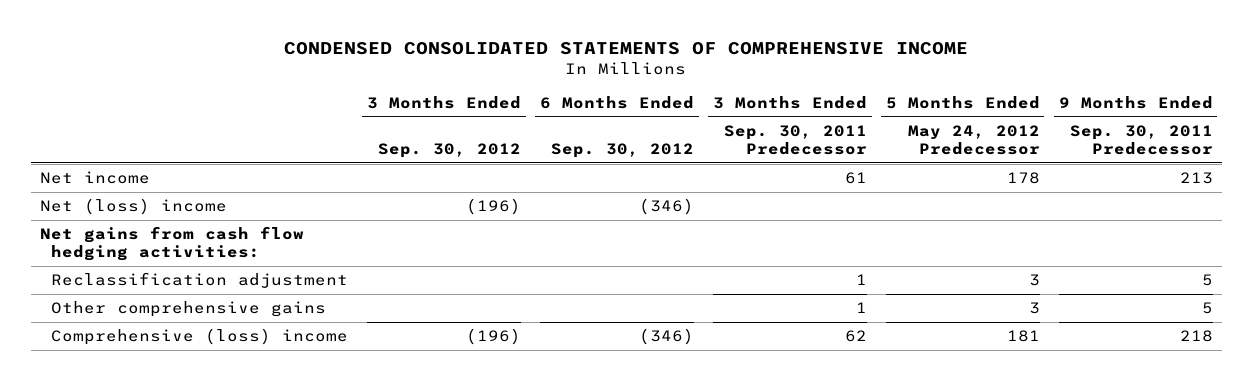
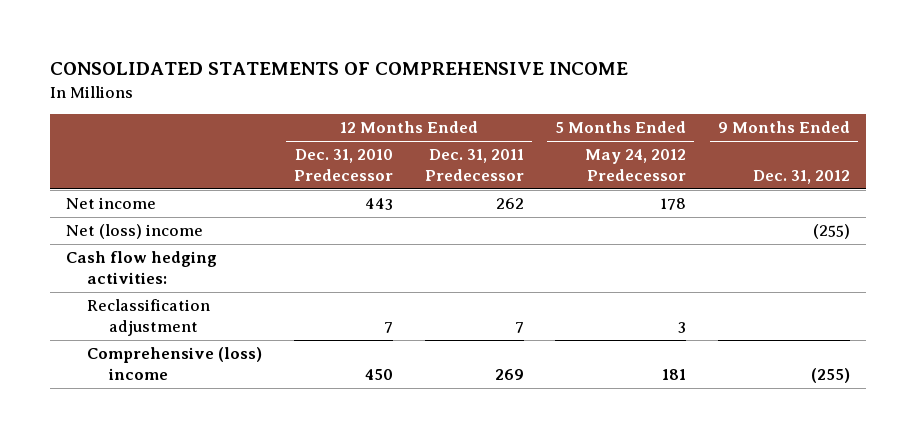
- CONDENSED CONSOLIDATED STATEMENTS OF COMPREHENSIVE INCOME
+ CONSOLIDATED STATEMENTS OF COMPREHENSIVE INCOME
- | 3 Months Ended Sep. 30, 2012 | 6 Months Ended Sep. 30, 2012 | 3 Months Ended Sep. 30, 2011 Predecessor | 5 Months Ended May 24, 2012 Predecessor | 9 Months Ended Sep. 30, 2011 Predecessor
+ | 12 Months Ended Dec. 31, 2010 Predecessor | 12 Months Ended Dec. 31, 2011 Predecessor | 5 Months Ended May 24, 2012 Predecessor | 9 Months Ended Dec. 31, 2012
- Net gains from cash flow hedging activities:
+ Cash flow hedging activities:
- Other comprehensive gains | | | 1 | 3 | 5

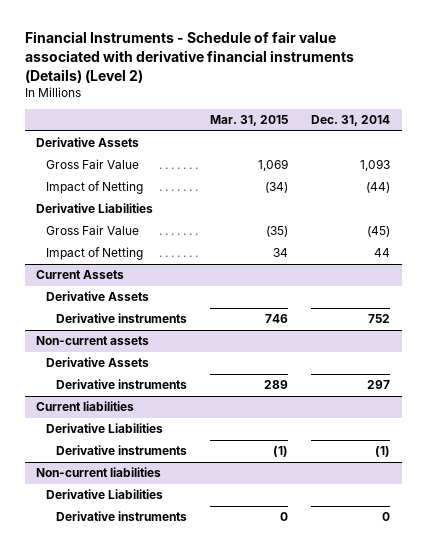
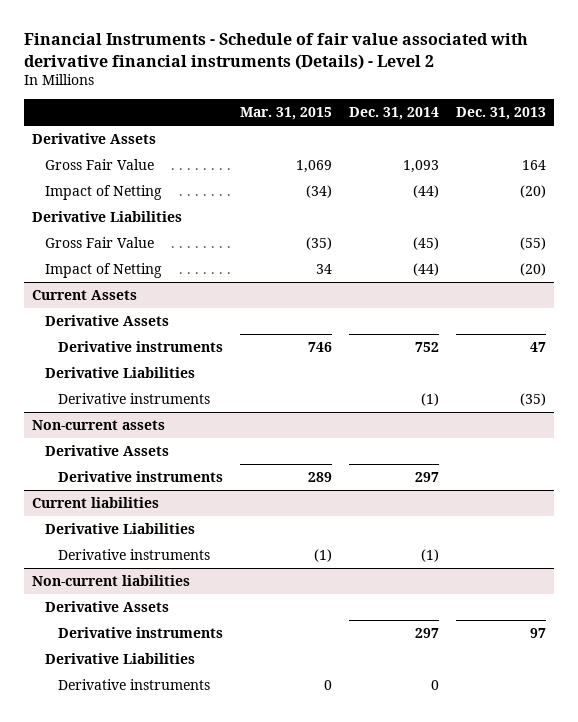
- Financial Instruments - Schedule of fair value associated with derivative financial instruments (Details) (Level 2)
+ Financial Instruments - Schedule of fair value associated with derivative financial instruments (Details) - Level 2
- | Mar. 31, 2015 | Dec. 31, 2014
+ | Mar. 31, 2015 | Dec. 31, 2014 | Dec. 31, 2013
- Impact of Netting | 34 | 44
+ Impact of Netting | 34 | (44) | (20)
@ Current Assets
+ Derivative Liabilities
+ Derivative instruments | | (1) | (35)
@ Non-current liabilities
+ Derivative Assets
+ Derivative instruments | | 297 | 97

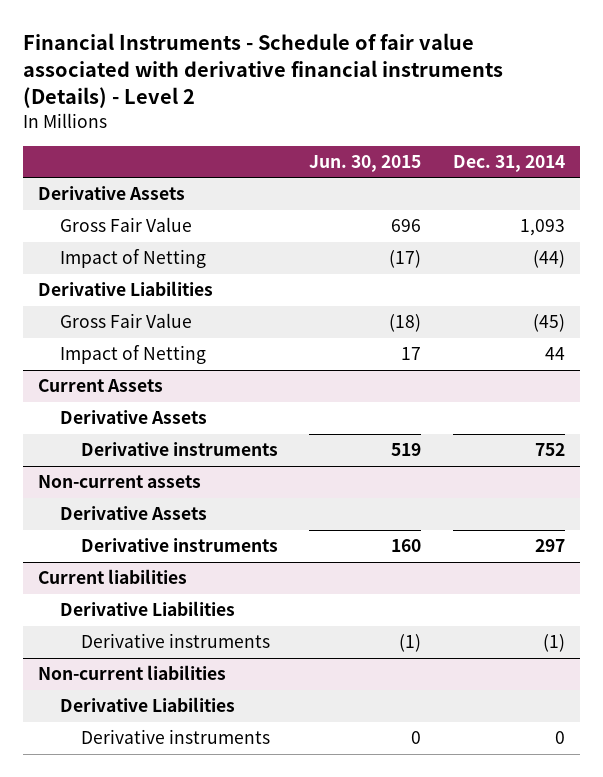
- | Mar. 31, 2015 | Dec. 31, 2014 | Dec. 31, 2013
+ | Jun. 30, 2015 | Dec. 31, 2014
- Impact of Netting | 34 | (44) | (20)
+ Impact of Netting | 17 | 44
@ Current Assets
- Derivative Liabilities
- Derivative instruments | | (1) | (35)
@ Non-current liabilities
- Derivative Assets
- Derivative instruments | | 297 | 97

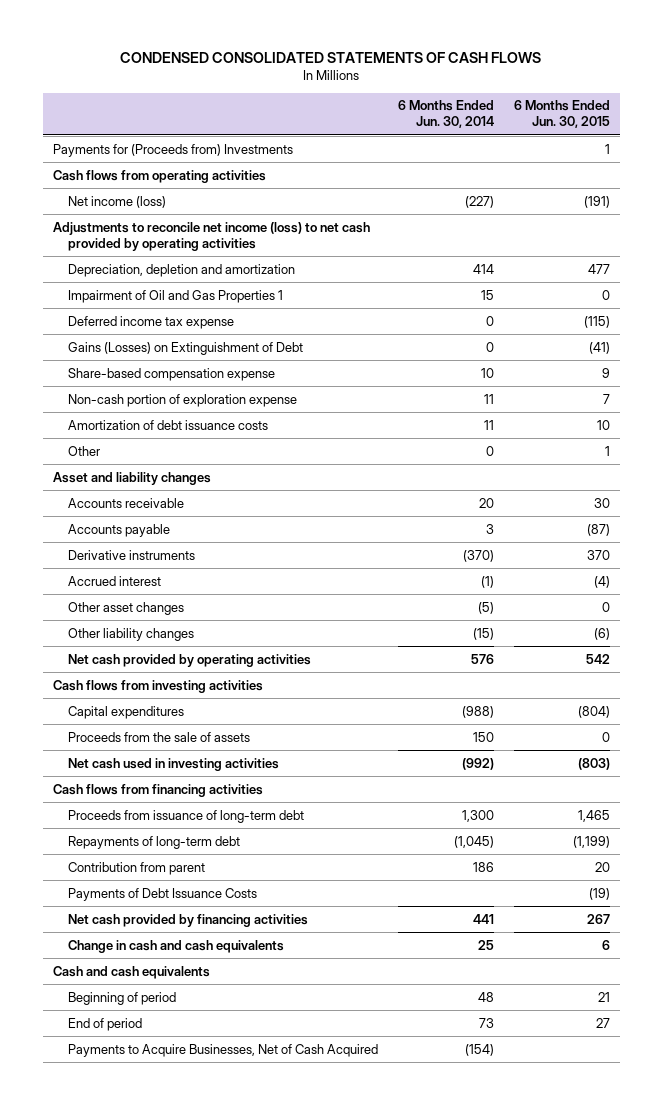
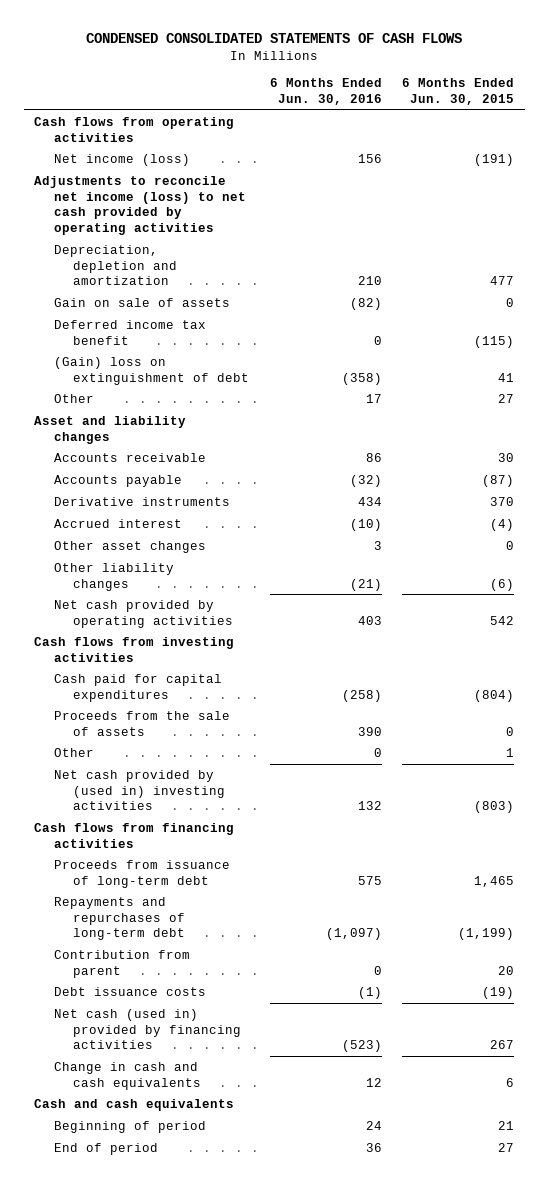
- | 6 Months Ended Jun. 30, 2014 | 6 Months Ended Jun. 30, 2015
+ | 6 Months Ended Jun. 30, 2016 | 6 Months Ended Jun. 30, 2015
- Payments for (Proceeds from) Investments | | 1
- Impairment of Oil and Gas Properties 1 | 15 | 0
- Deferred income tax expense | 0 | (115)
- Gains (Losses) on Extinguishment of Debt | 0 | (41)
- Share-based compensation expense | 10 | 9
- Non-cash portion of exploration expense | 11 | 7
- Amortization of debt issuance costs | 11 | 10
+ Gain on sale of assets | (82) | 0
+ Deferred income tax benefit | 0 | (115)
+ (Gain) loss on extinguishment of debt | (358) | 41
+ Other | 17 | 27
- Capital expenditures | (988) | (804)
+ Cash paid for capital expenditures | (258) | (804)
- Net cash used in investing activities | (992) | (803)
moved down: Other | 0 | 1
+ Net cash provided by (used in) investing activities | 132 | (803)
- Repayments of long-term debt | (1,045) | (1,199)
+ Repayments and repurchases of long-term debt | (1,097) | (1,199)
- Payments of Debt Issuance Costs | | (19)
- Net cash provided by financing activities | 441 | 267
+ Debt issuance costs | (1) | (19)
+ Net cash (used in) provided by financing activities | (523) | 267
- Payments to Acquire Businesses, Net of Cash Acquired | (154) |

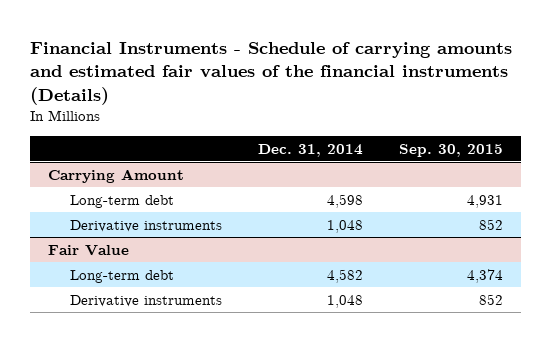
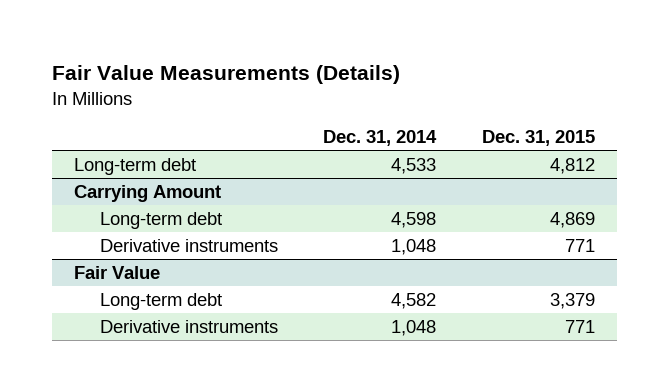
- Financial Instruments - Schedule of carrying amounts and estimated fair values of the financial instruments (Details)
+ Fair Value Measurements (Details)
- | Dec. 31, 2014 | Sep. 30, 2015
+ | Dec. 31, 2014 | Dec. 31, 2015
+ Long-term debt | 4,533 | 4,812

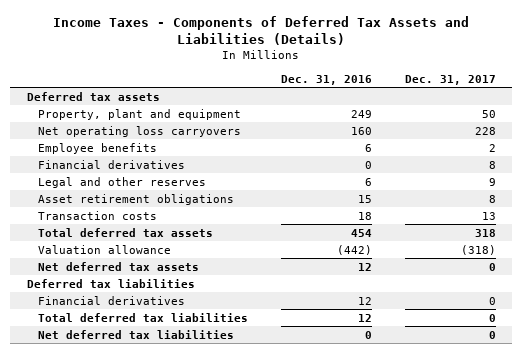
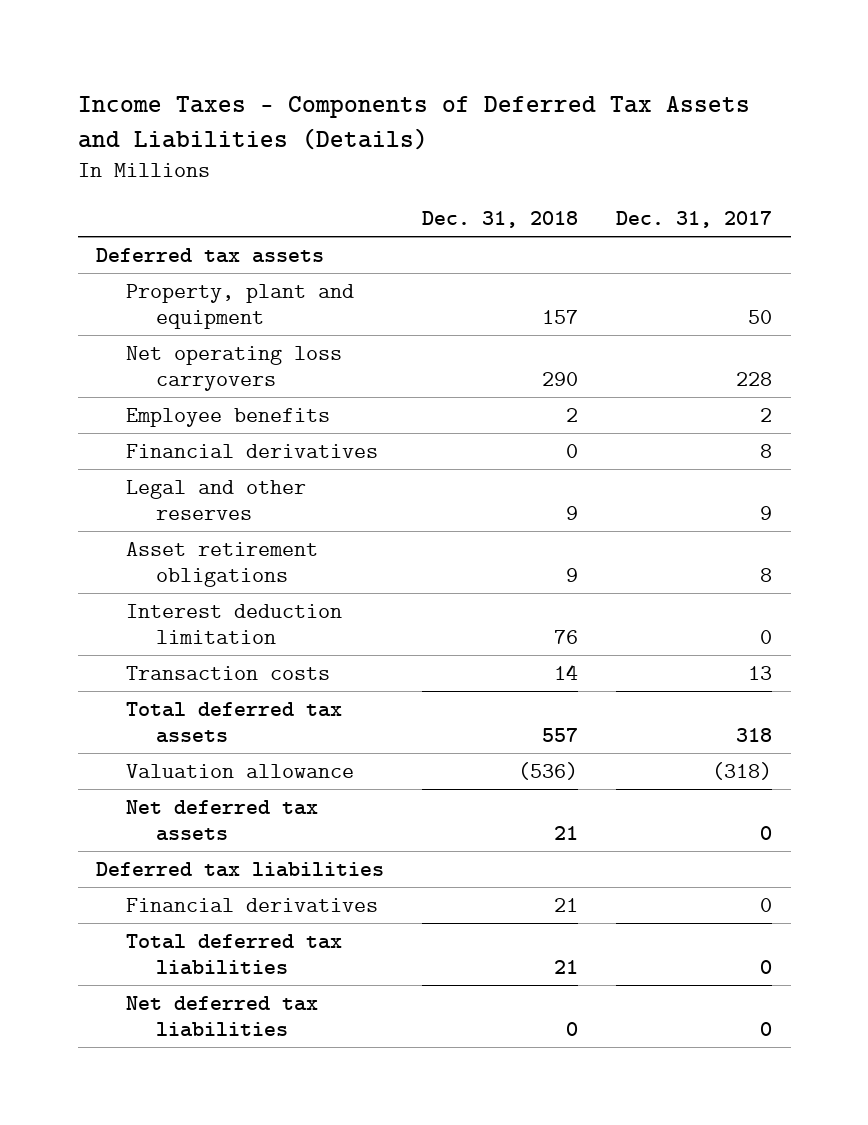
- | Dec. 31, 2016 | Dec. 31, 2017
+ | Dec. 31, 2018 | Dec. 31, 2017
+ Interest deduction limitation | 76 | 0

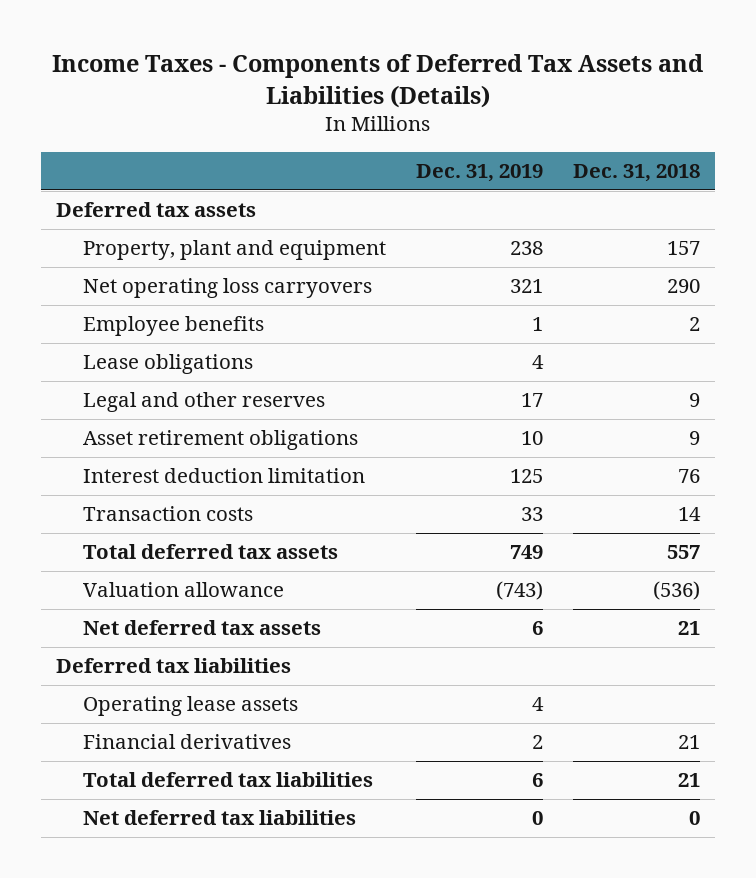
- | Dec. 31, 2018 | Dec. 31, 2017
+ | Dec. 31, 2019 | Dec. 31, 2018
- Financial derivatives | 0 | 8
+ Lease obligations | 4 |
+ Operating lease assets | 4 |

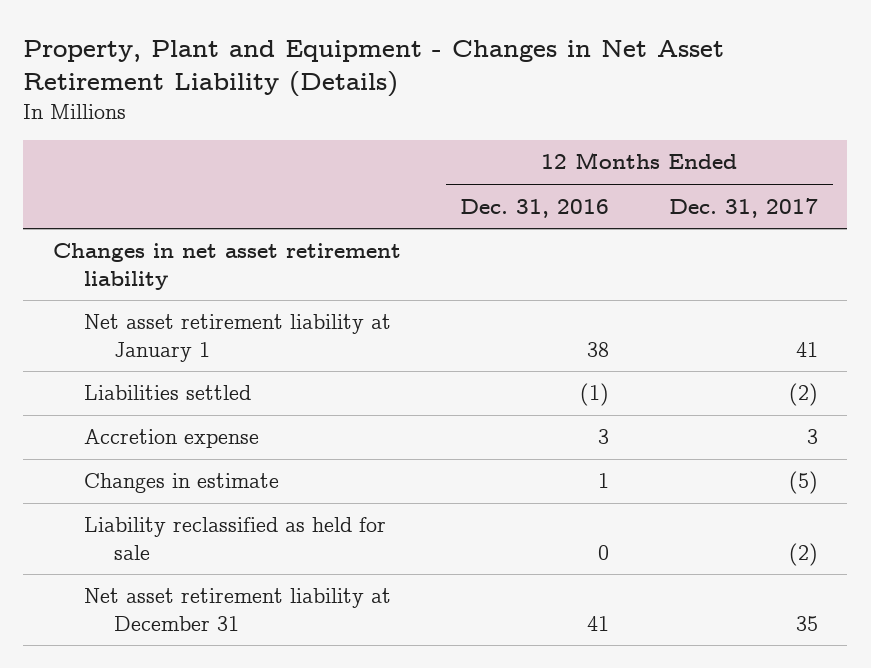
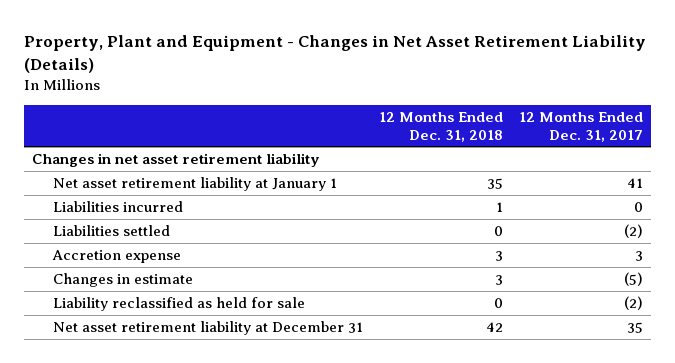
- | 12 Months Ended Dec. 31, 2016 | 12 Months Ended Dec. 31, 2017
+ | 12 Months Ended Dec. 31, 2018 | 12 Months Ended Dec. 31, 2017
+ Liabilities incurred | 1 | 0

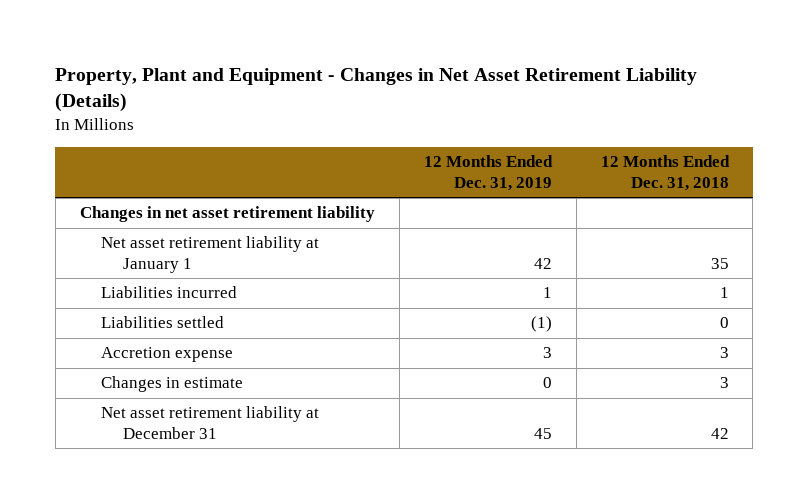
- | 12 Months Ended Dec. 31, 2018 | 12 Months Ended Dec. 31, 2017
+ | 12 Months Ended Dec. 31, 2019 | 12 Months Ended Dec. 31, 2018
- Liability reclassified as held for sale | 0 | (2)

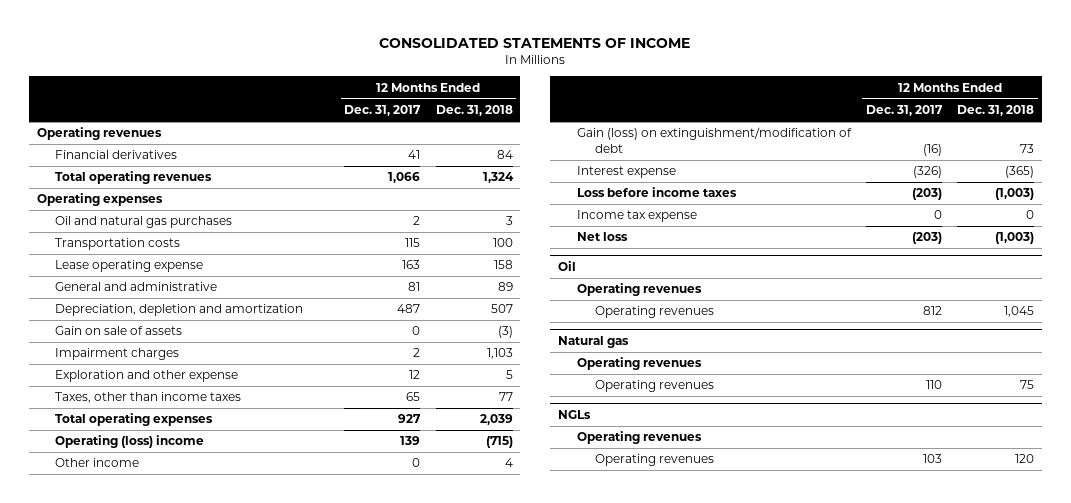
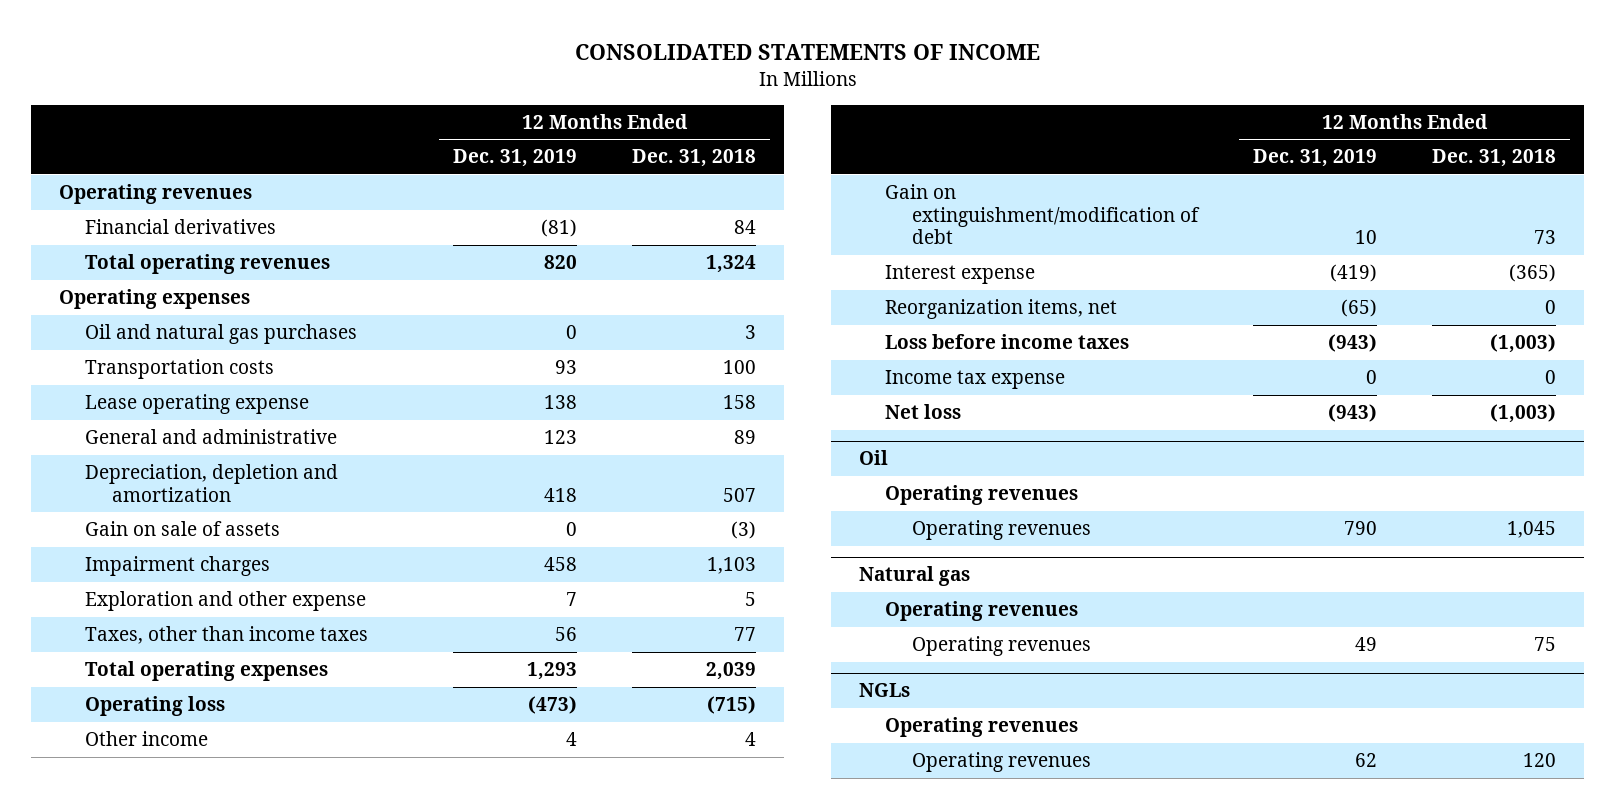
- | 12 Months Ended Dec. 31, 2017 | 12 Months Ended Dec. 31, 2018
+ | 12 Months Ended Dec. 31, 2019 | 12 Months Ended Dec. 31, 2018
- Operating (loss) income | 139 | (715)
+ Operating loss | (473) | (715)
- Gain (loss) on extinguishment/modification of debt | (16) | 73
+ Gain on extinguishment/modification of debt | 10 | 73
+ Reorganization items, net | (65) | 0

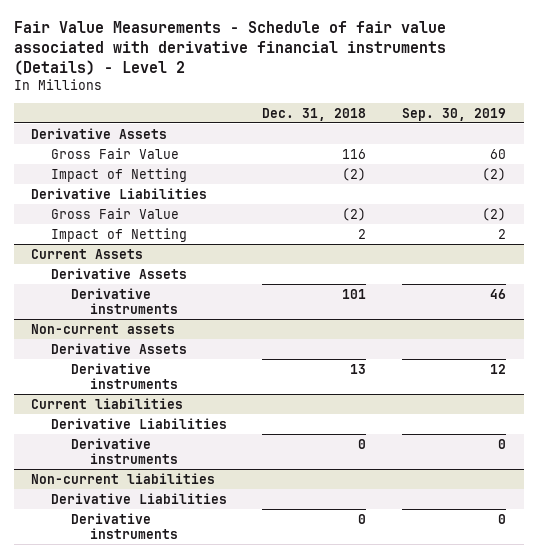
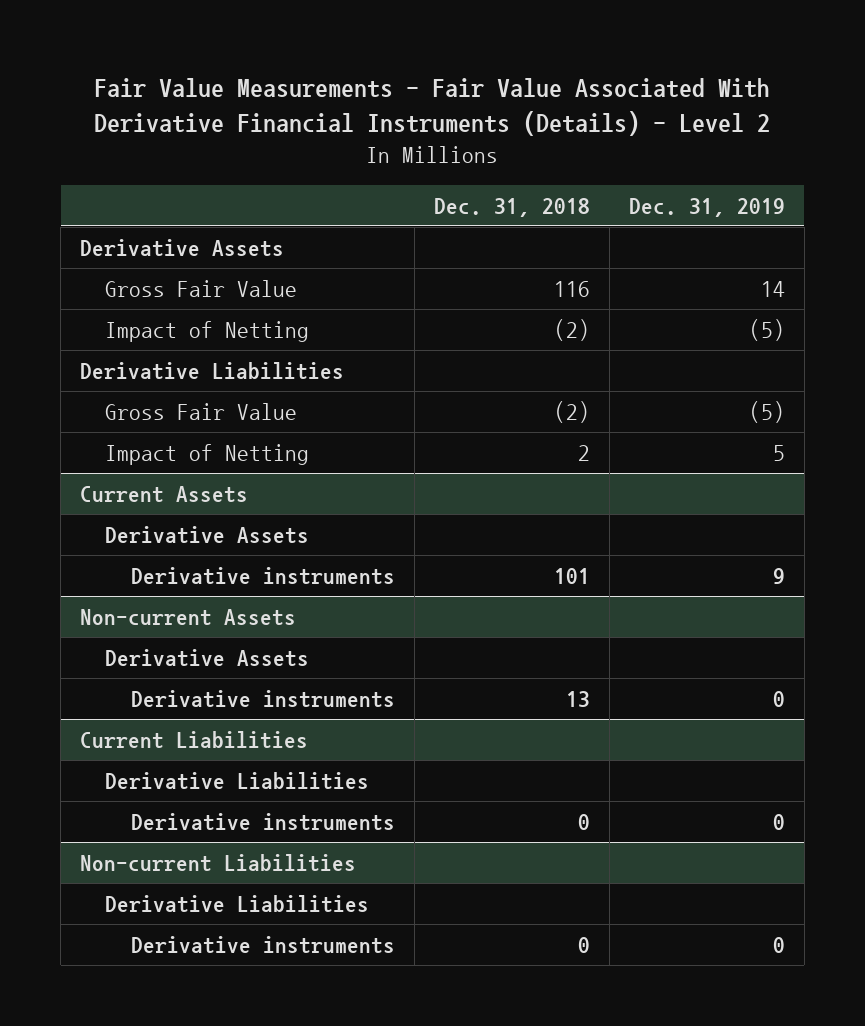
- Fair Value Measurements - Schedule of fair value associated with derivative financial instruments (Details) - Level 2
+ Fair Value Measurements - Fair Value Associated With Derivative Financial Instruments (Details) - Level 2
- | Dec. 31, 2018 | Sep. 30, 2019
+ | Dec. 31, 2018 | Dec. 31, 2019
- Non-current assets
+ Non-current Assets
- Current liabilities
+ Current Liabilities
- Non-current liabilities
+ Non-current Liabilities

